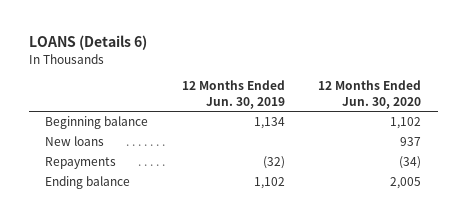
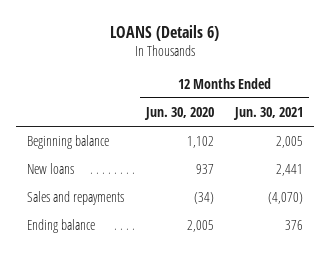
- | 12 Months Ended Jun. 30, 2019 | 12 Months Ended Jun. 30, 2020
+ | 12 Months Ended Jun. 30, 2020 | 12 Months Ended Jun. 30, 2021
- Repayments | (32) | (34)
+ Sales and repayments | (34) | (4,070)

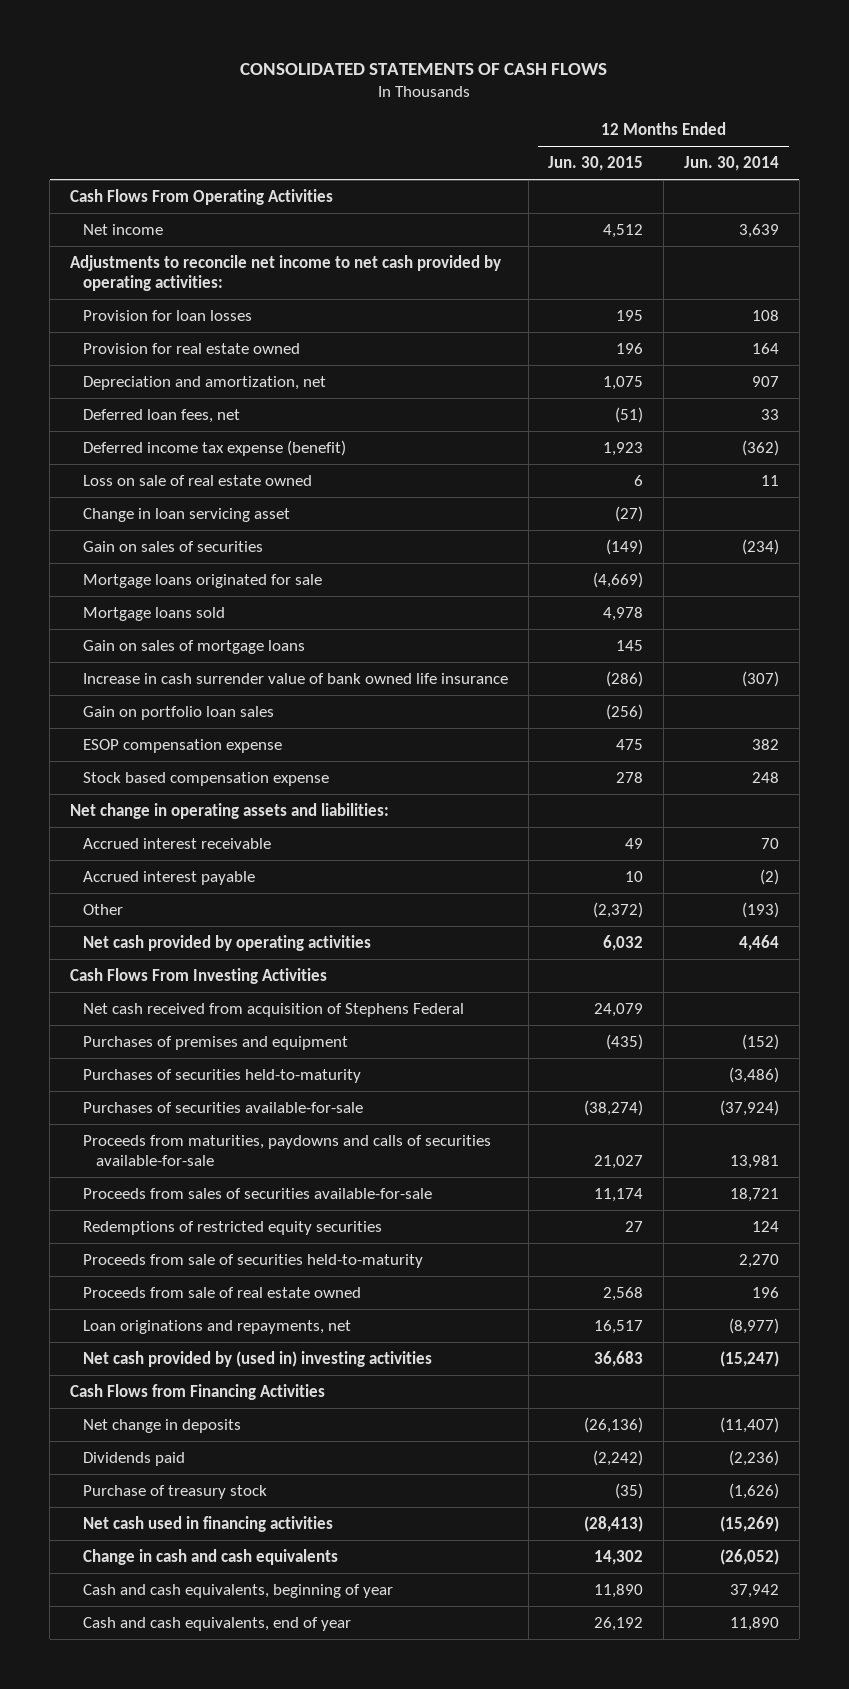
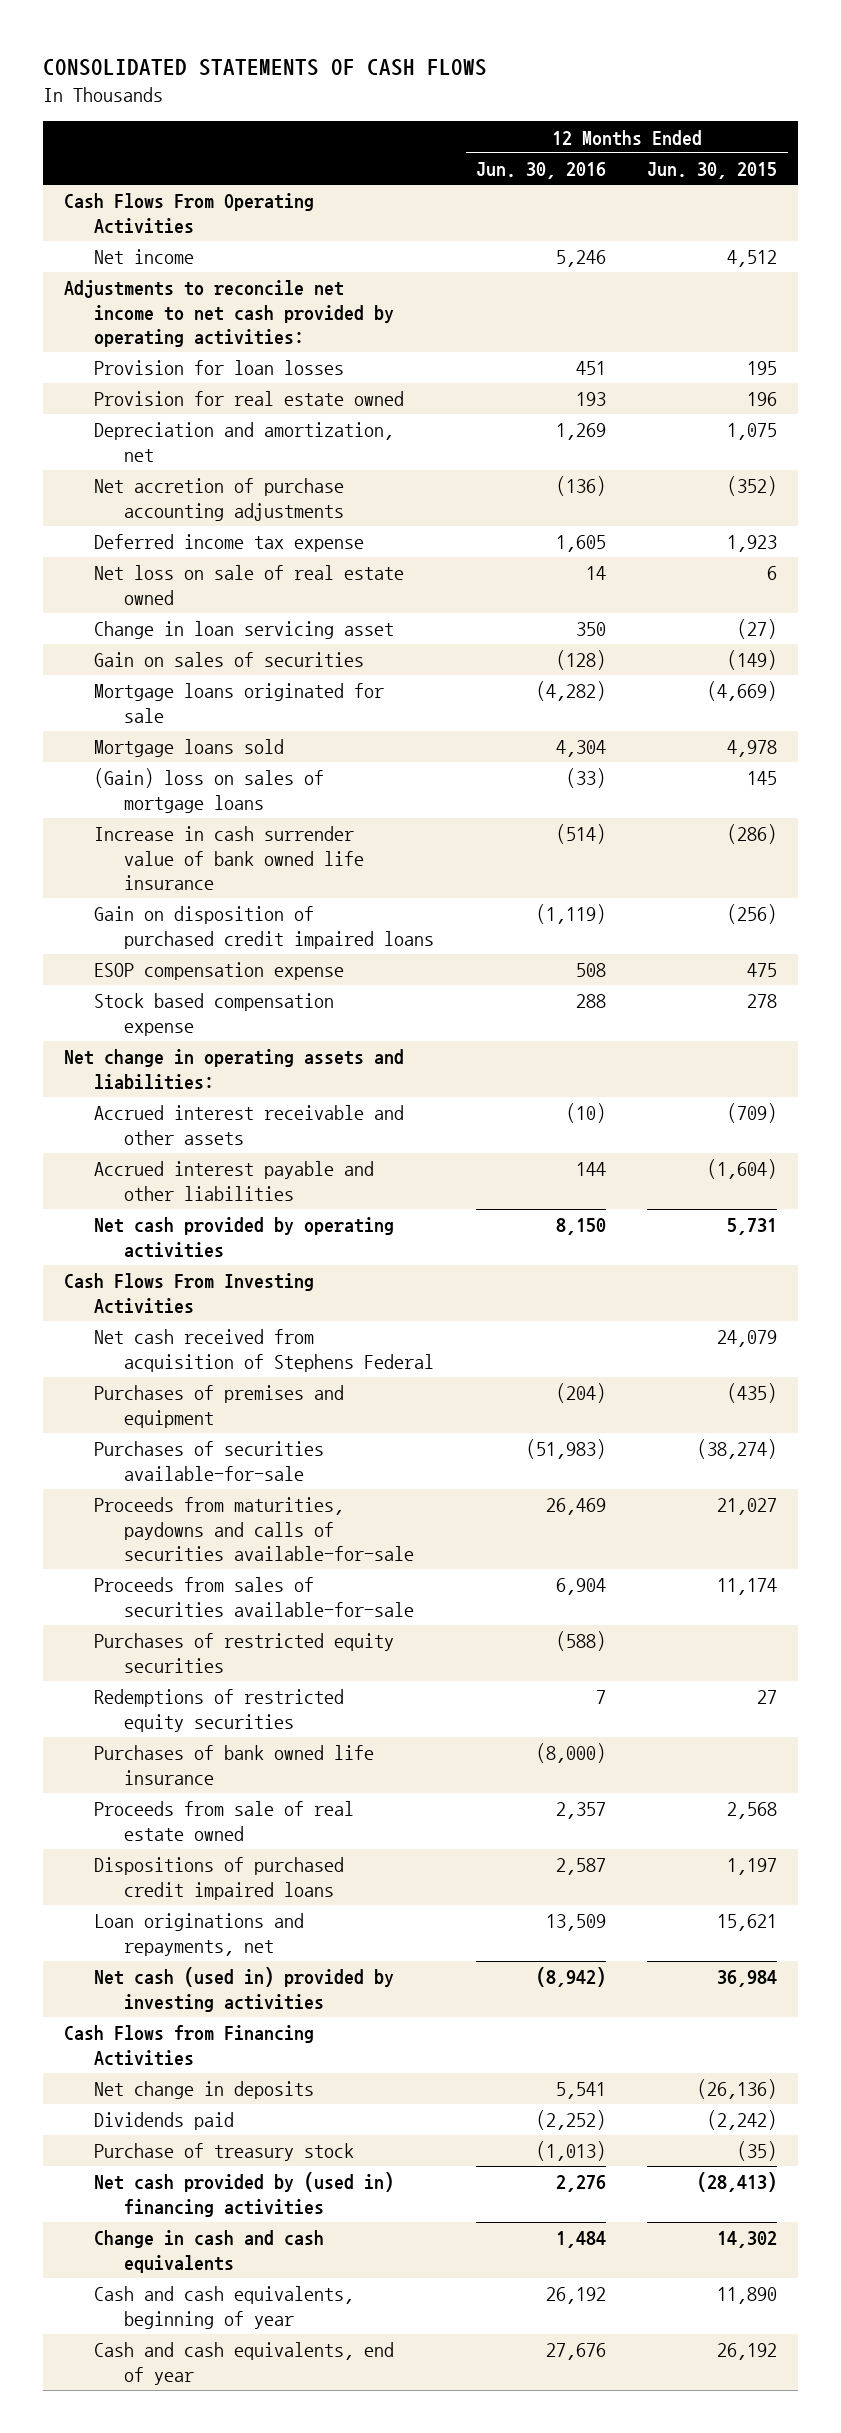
- | 12 Months Ended Jun. 30, 2015 | 12 Months Ended Jun. 30, 2014
+ | 12 Months Ended Jun. 30, 2016 | 12 Months Ended Jun. 30, 2015
- Deferred loan fees, net | (51) | 33
- Deferred income tax expense (benefit) | 1,923 | (362)
- Loss on sale of real estate owned | 6 | 11
+ Net accretion of purchase accounting adjustments | (136) | (352)
+ Deferred income tax expense | 1,605 | 1,923
+ Net loss on sale of real estate owned | 14 | 6
- Gain on sales of mortgage loans | 145 |
+ (Gain) loss on sales of mortgage loans | (33) | 145
- Gain on portfolio loan sales | (256) |
+ Gain on disposition of purchased credit impaired loans | (1,119) | (256)
- Accrued interest receivable | 49 | 70
- Accrued interest payable | 10 | (2)
- Other | (2,372) | (193)
- Net cash provided by operating activities | 6,032 | 4,464
+ Accrued interest receivable and other assets | (10) | (709)
+ Accrued interest payable and other liabilities | 144 | (1,604)
+ Net cash provided by operating activities | 8,150 | 5,731
- Purchases of securities held-to-maturity | | (3,486)
+ Purchases of restricted equity securities | (588) |
- Proceeds from sale of securities held-to-maturity | | 2,270
+ Purchases of bank owned life insurance | (8,000) |
- Loan originations and repayments, net | 16,517 | (8,977)
- Net cash provided by (used in) investing activities | 36,683 | (15,247)
+ Dispositions of purchased credit impaired loans | 2,587 | 1,197
+ Loan originations and repayments, net | 13,509 | 15,621
+ Net cash (used in) provided by investing activities | (8,942) | 36,984
- Net cash used in financing activities | (28,413) | (15,269)
+ Net cash provided by (used in) financing activities | 2,276 | (28,413)

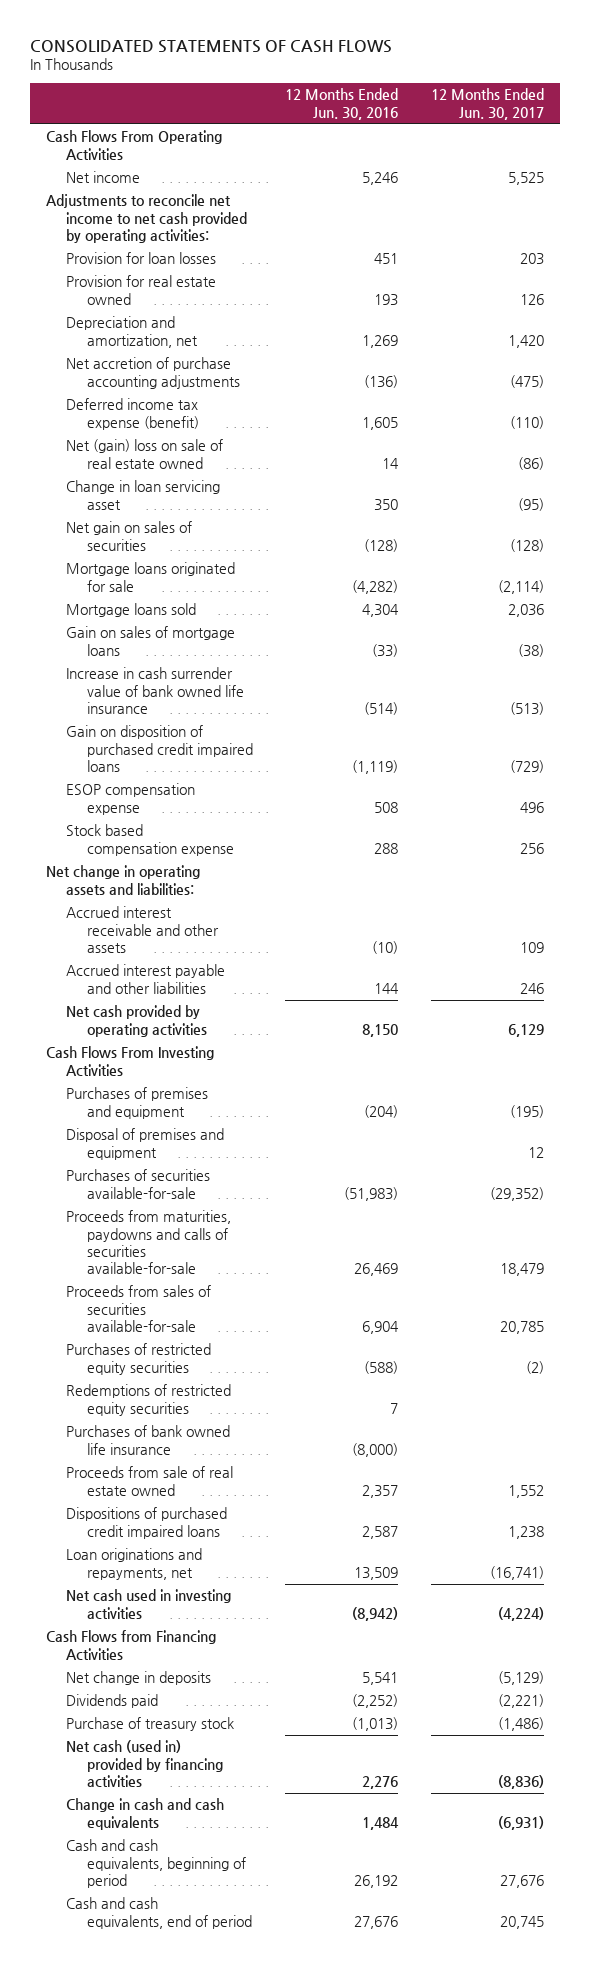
- | 12 Months Ended Jun. 30, 2016 | 12 Months Ended Jun. 30, 2015
+ | 12 Months Ended Jun. 30, 2016 | 12 Months Ended Jun. 30, 2017
- Deferred income tax expense | 1,605 | 1,923
- Net loss on sale of real estate owned | 14 | 6
+ Deferred income tax expense (benefit) | 1,605 | (110)
+ Net (gain) loss on sale of real estate owned | 14 | (86)
- Gain on sales of securities | (128) | (149)
+ Net gain on sales of securities | (128) | (128)
- (Gain) loss on sales of mortgage loans | (33) | 145
+ Gain on sales of mortgage loans | (33) | (38)
- Net cash received from acquisition of Stephens Federal | | 24,079
+ Disposal of premises and equipment | | 12
- Net cash (used in) provided by investing activities | (8,942) | 36,984
+ Net cash used in investing activities | (8,942) | (4,224)
- Net cash provided by (used in) financing activities | 2,276 | (28,413)
+ Net cash (used in) provided by financing activities | 2,276 | (8,836)
- Cash and cash equivalents, beginning of year | 26,192 | 11,890
- Cash and cash equivalents, end of year | 27,676 | 26,192
+ Cash and cash equivalents, beginning of period | 26,192 | 27,676
+ Cash and cash equivalents, end of period | 27,676 | 20,745

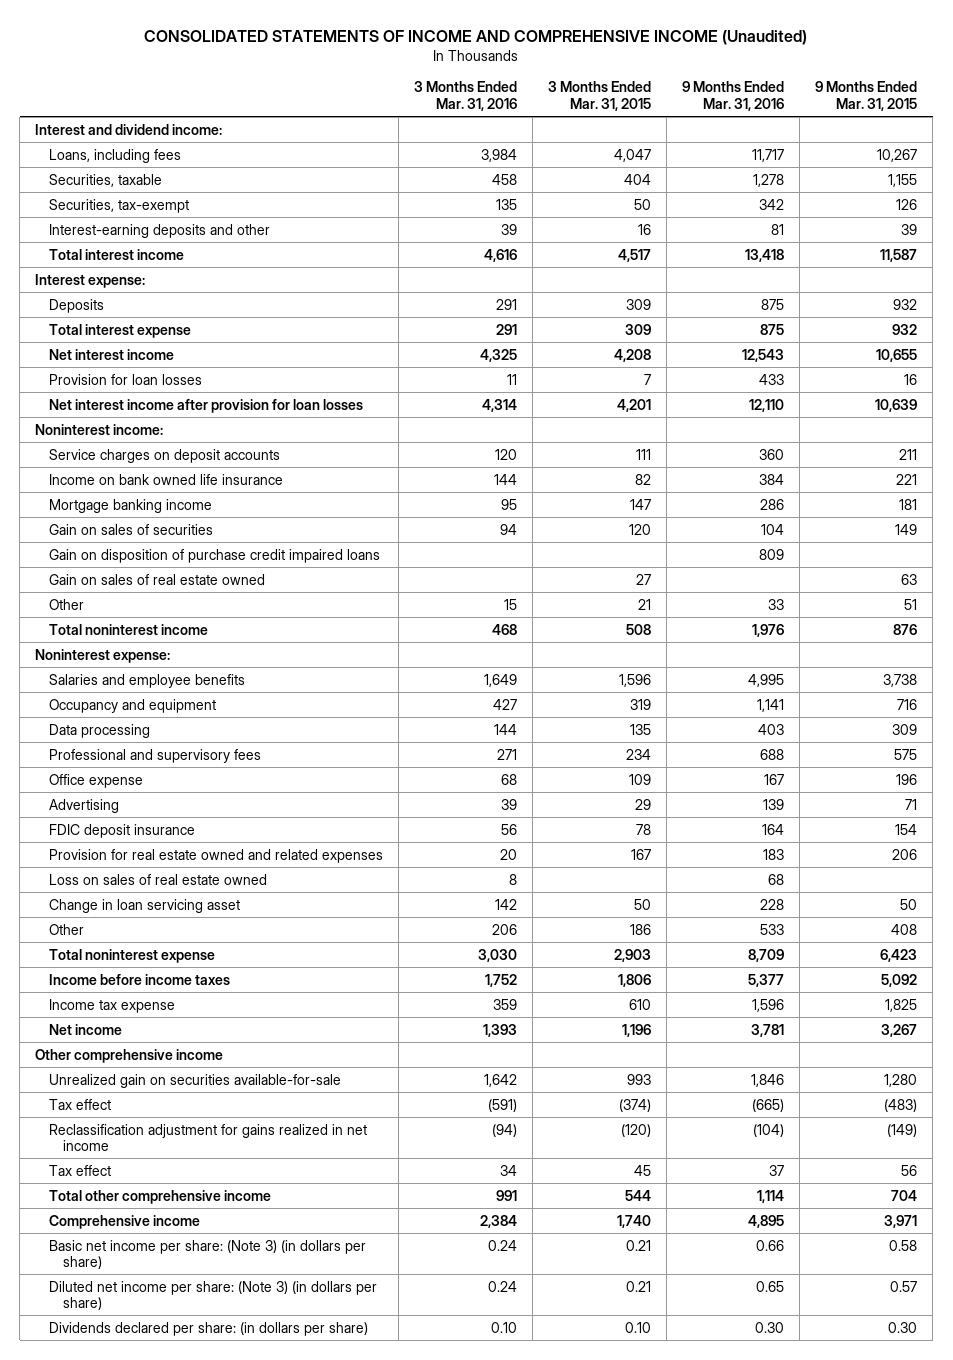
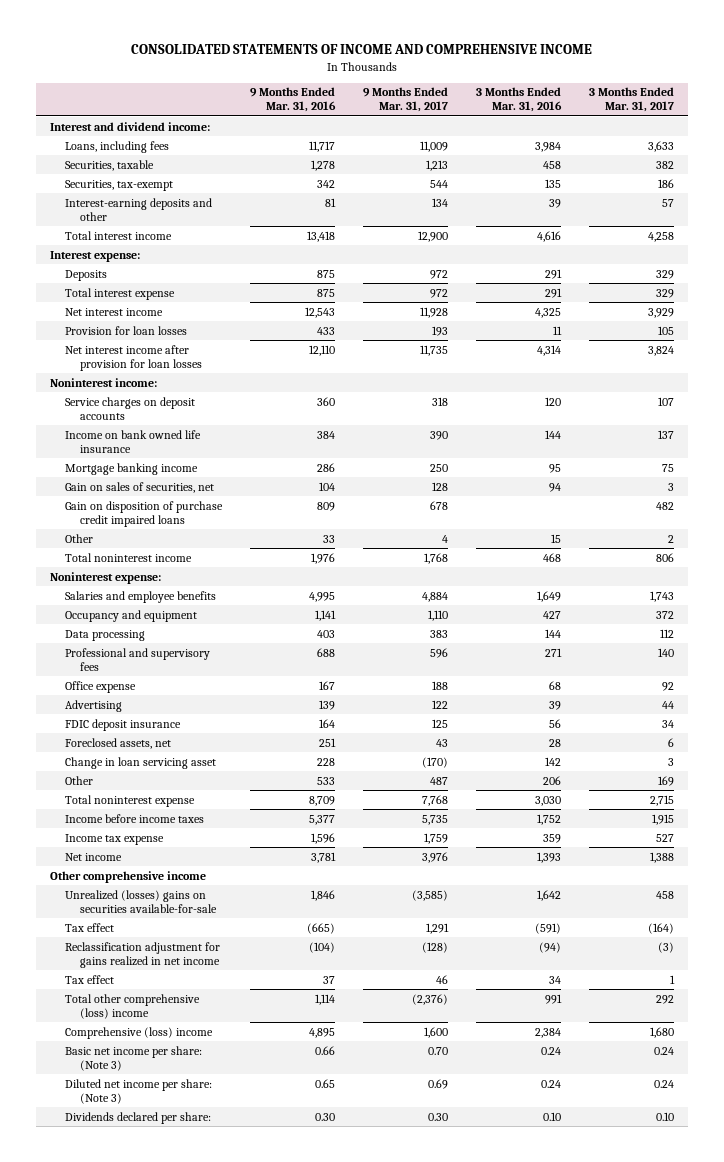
- CONSOLIDATED STATEMENTS OF INCOME AND COMPREHENSIVE INCOME (Unaudited)
+ CONSOLIDATED STATEMENTS OF INCOME AND COMPREHENSIVE INCOME
- | 3 Months Ended Mar. 31, 2016 | 3 Months Ended Mar. 31, 2015 | 9 Months Ended Mar. 31, 2016 | 9 Months Ended Mar. 31, 2015
+ | 9 Months Ended Mar. 31, 2016 | 9 Months Ended Mar. 31, 2017 | 3 Months Ended Mar. 31, 2016 | 3 Months Ended Mar. 31, 2017
- Gain on sales of securities | 94 | 120 | 104 | 149
+ Gain on sales of securities, net | 104 | 128 | 94 | 3
- Gain on sales of real estate owned | | 27 | | 63
- Provision for real estate owned and related expenses | 20 | 167 | 183 | 206
- Loss on sales of real estate owned | 8 | | 68 |
+ Foreclosed assets, net | 251 | 43 | 28 | 6
- Unrealized gain on securities available-for-sale | 1,642 | 993 | 1,846 | 1,280
+ Unrealized (losses) gains on securities available-for-sale | 1,846 | (3,585) | 1,642 | 458
- Total other comprehensive income | 991 | 544 | 1,114 | 704
- Comprehensive income | 2,384 | 1,740 | 4,895 | 3,971
- Basic net income per share: (Note 3) (in dollars per share) | 0.24 | 0.21 | 0.66 | 0.58
- Diluted net income per share: (Note 3) (in dollars per share) | 0.24 | 0.21 | 0.65 | 0.57
- Dividends declared per share: (in dollars per share) | 0.10 | 0.10 | 0.30 | 0.30
+ Total other comprehensive (loss) income | 1,114 | (2,376) | 991 | 292
+ Comprehensive (loss) income | 4,895 | 1,600 | 2,384 | 1,680
+ Basic net income per share: (Note 3) | 0.66 | 0.70 | 0.24 | 0.24
+ Diluted net income per share: (Note 3) | 0.65 | 0.69 | 0.24 | 0.24
+ Dividends declared per share: | 0.30 | 0.30 | 0.10 | 0.10

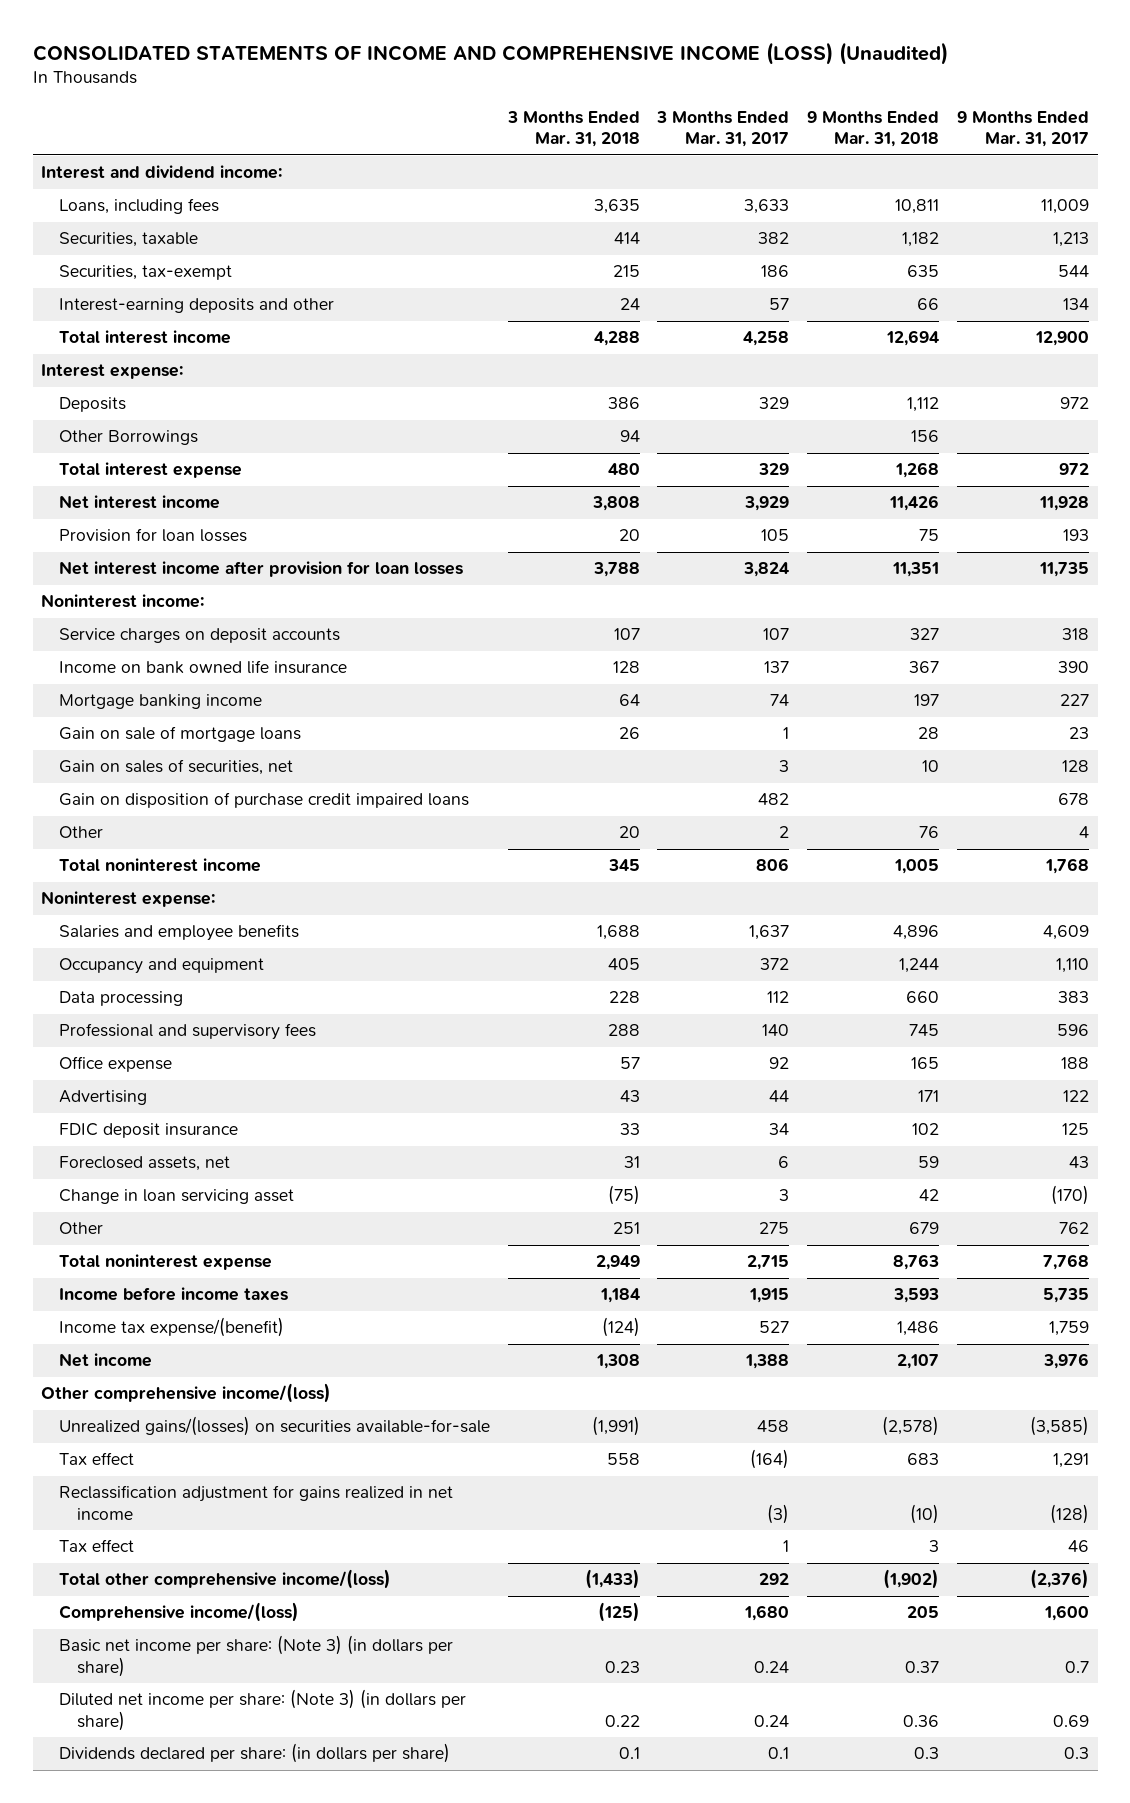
- CONSOLIDATED STATEMENTS OF INCOME AND COMPREHENSIVE INCOME
+ CONSOLIDATED STATEMENTS OF INCOME AND COMPREHENSIVE INCOME (LOSS) (Unaudited)
- | 9 Months Ended Mar. 31, 2016 | 9 Months Ended Mar. 31, 2017 | 3 Months Ended Mar. 31, 2016 | 3 Months Ended Mar. 31, 2017
+ | 3 Months Ended Mar. 31, 2018 | 3 Months Ended Mar. 31, 2017 | 9 Months Ended Mar. 31, 2018 | 9 Months Ended Mar. 31, 2017
+ Other Borrowings | 94 | | 156 |
- Mortgage banking income | 286 | 250 | 95 | 75
+ Mortgage banking income | 64 | 74 | 197 | 227
+ Gain on sale of mortgage loans | 26 | 1 | 28 | 23
- Salaries and employee benefits | 4,995 | 4,884 | 1,649 | 1,743
+ Salaries and employee benefits | 1,688 | 1,637 | 4,896 | 4,609
- Other | 533 | 487 | 206 | 169
+ Other | 251 | 275 | 679 | 762
- Income tax expense | 1,596 | 1,759 | 359 | 527
+ Income tax expense/(benefit) | (124) | 527 | 1,486 | 1,759
- Other comprehensive income
- Unrealized (losses) gains on securities available-for-sale | 1,846 | (3,585) | 1,642 | 458
+ Other comprehensive income/(loss)
+ Unrealized gains/(losses) on securities available-for-sale | (1,991) | 458 | (2,578) | (3,585)
- Total other comprehensive (loss) income | 1,114 | (2,376) | 991 | 292
- Comprehensive (loss) income | 4,895 | 1,600 | 2,384 | 1,680
- Basic net income per share: (Note 3) | 0.66 | 0.70 | 0.24 | 0.24
- Diluted net income per share: (Note 3) | 0.65 | 0.69 | 0.24 | 0.24
- Dividends declared per share: | 0.30 | 0.30 | 0.10 | 0.10
+ Total other comprehensive income/(loss) | (1,433) | 292 | (1,902) | (2,376)
+ Comprehensive income/(loss) | (125) | 1,680 | 205 | 1,600
+ Basic net income per share: (Note 3) (in dollars per share) | 0.23 | 0.24 | 0.37 | 0.7
+ Diluted net income per share: (Note 3) (in dollars per share) | 0.22 | 0.24 | 0.36 | 0.69
+ Dividends declared per share: (in dollars per share) | 0.1 | 0.1 | 0.3 | 0.3

